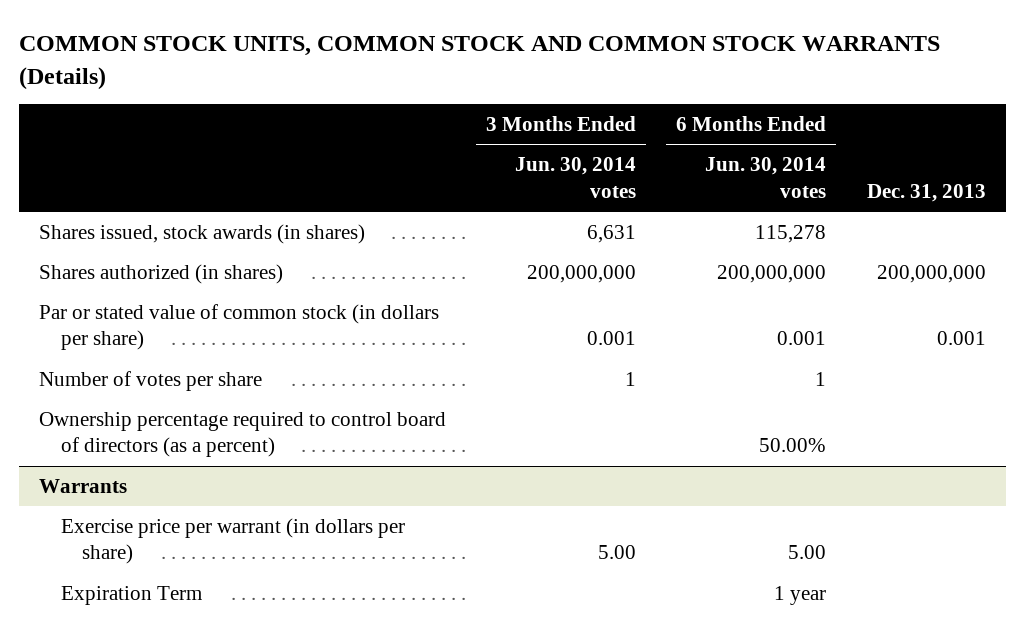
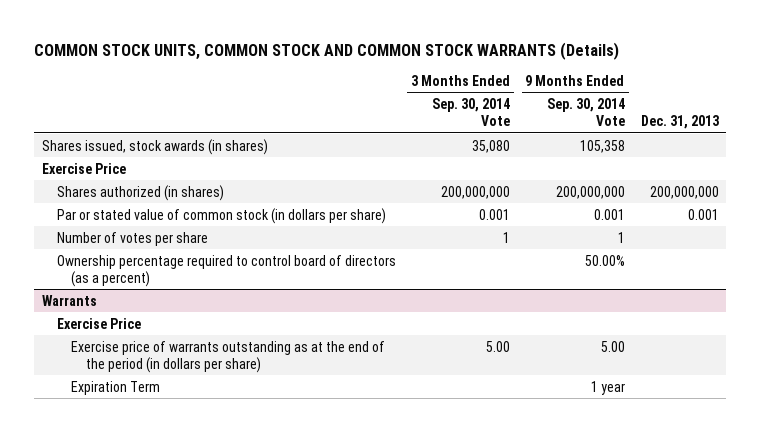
- | 3 Months Ended Jun. 30, 2014 votes | 6 Months Ended Jun. 30, 2014 votes | Dec. 31, 2013
+ | 3 Months Ended Sep. 30, 2014 Vote | 9 Months Ended Sep. 30, 2014 Vote | Dec. 31, 2013
+ Exercise Price
@ Warrants
- Exercise price per warrant (in dollars per share) | 5.00 | 5.00 |
+ Exercise Price
+ Exercise price of warrants outstanding as at the end of the period (in dollars per share) | 5.00 | 5.00 |

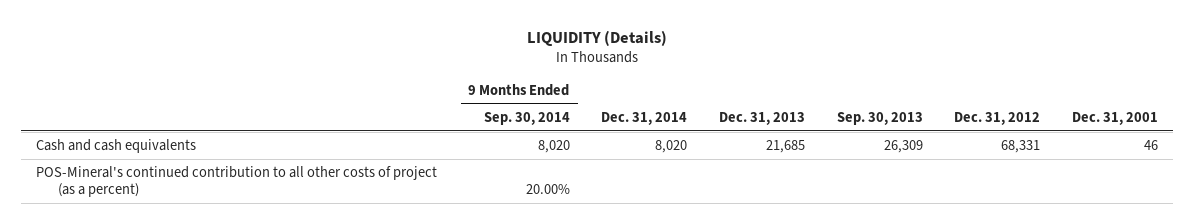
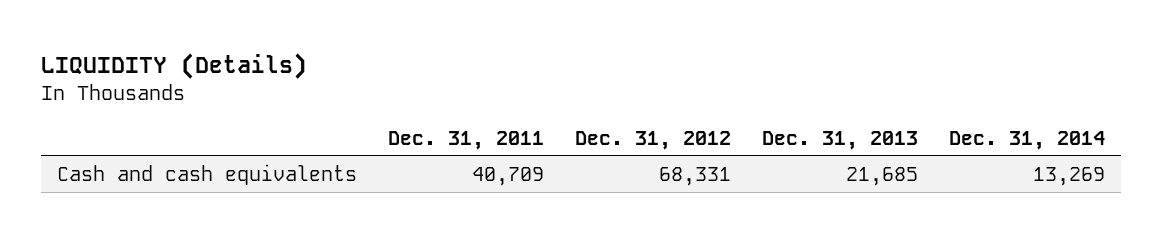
- | 9 Months Ended Sep. 30, 2014 | Dec. 31, 2014 | Dec. 31, 2013 | Sep. 30, 2013 | Dec. 31, 2012 | Dec. 31, 2001
+ | Dec. 31, 2011 | Dec. 31, 2012 | Dec. 31, 2013 | Dec. 31, 2014
- Cash and cash equivalents | 8,020 | 8,020 | 21,685 | 26,309 | 68,331 | 46
- POS-Mineral's continued contribution to all other costs of project (as a percent) | 20.00% | | | | |
+ Cash and cash equivalents | 40,709 | 68,331 | 21,685 | 13,269

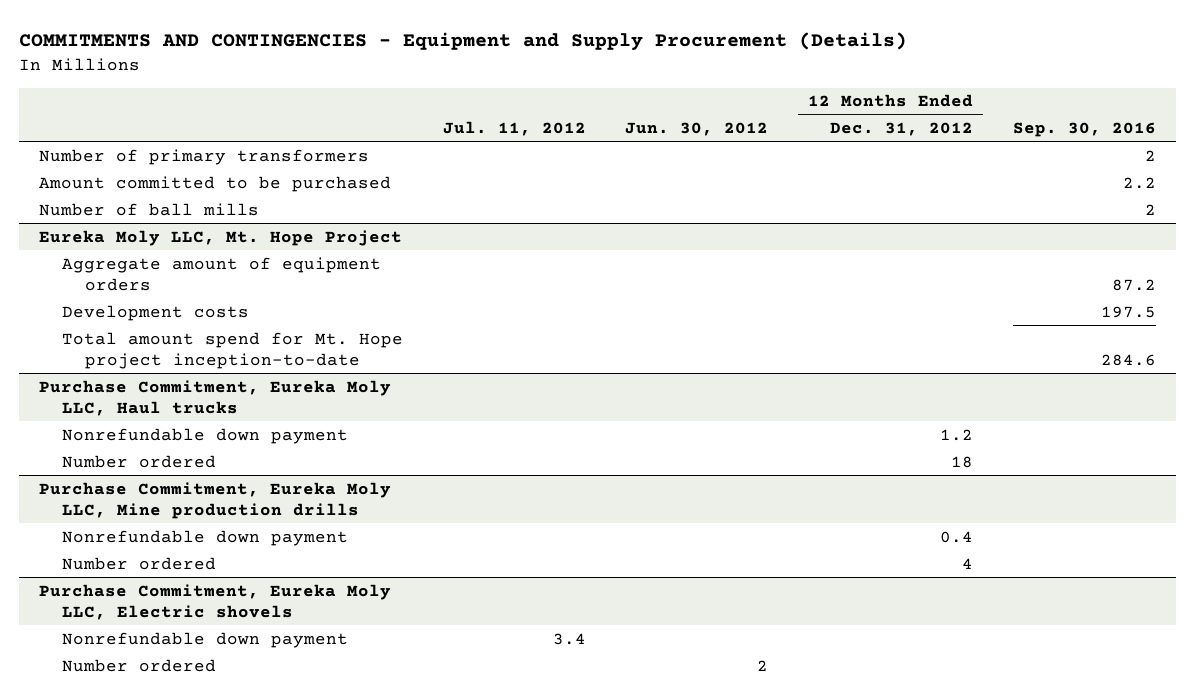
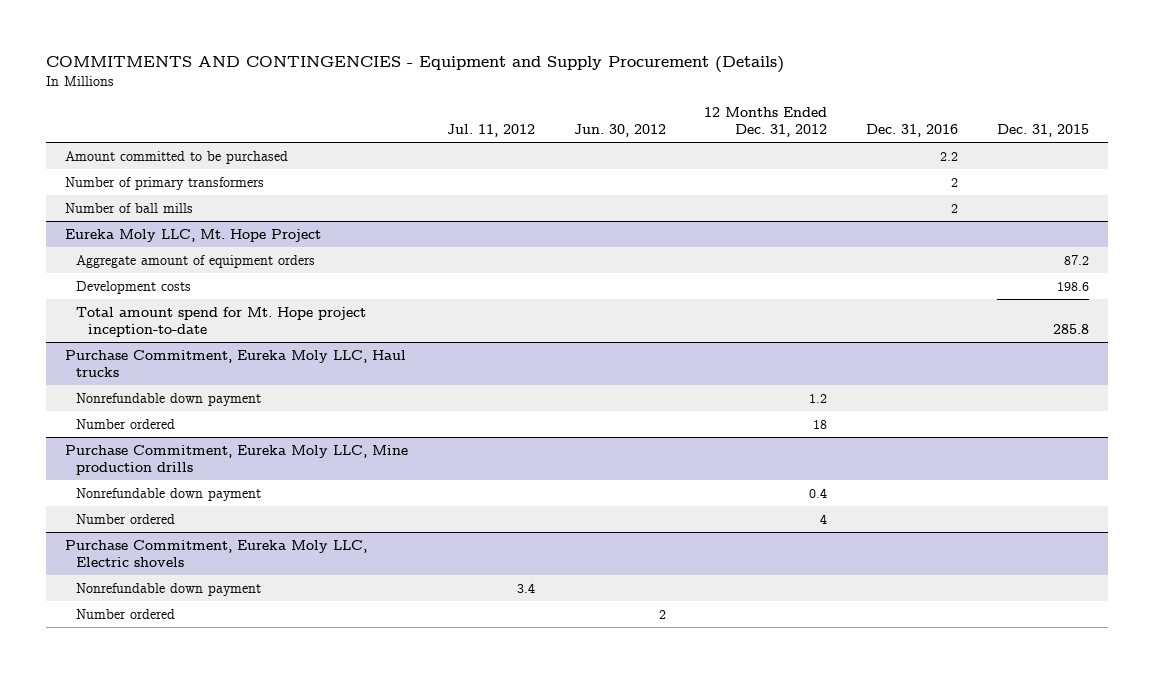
- | Jul. 11, 2012 | Jun. 30, 2012 | 12 Months Ended Dec. 31, 2012 | Sep. 30, 2016
+ | Jul. 11, 2012 | Jun. 30, 2012 | 12 Months Ended Dec. 31, 2012 | Dec. 31, 2016 | Dec. 31, 2015
moved down: Number of primary transformers | | | | 2 |

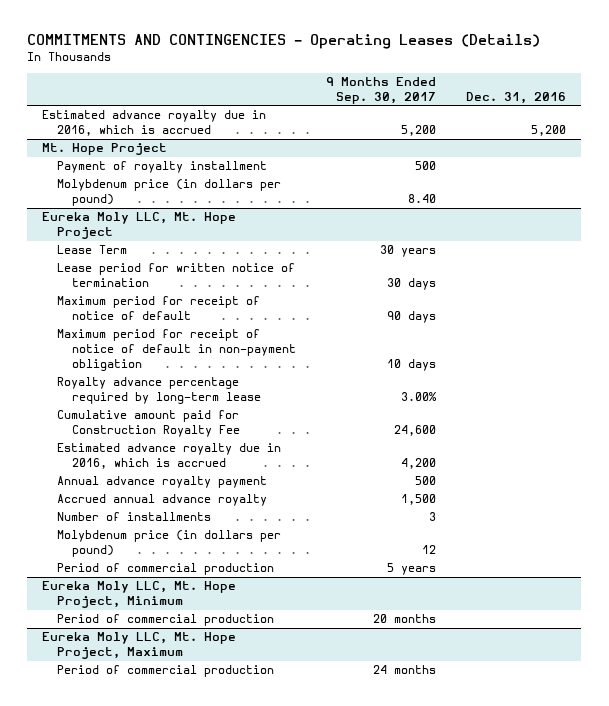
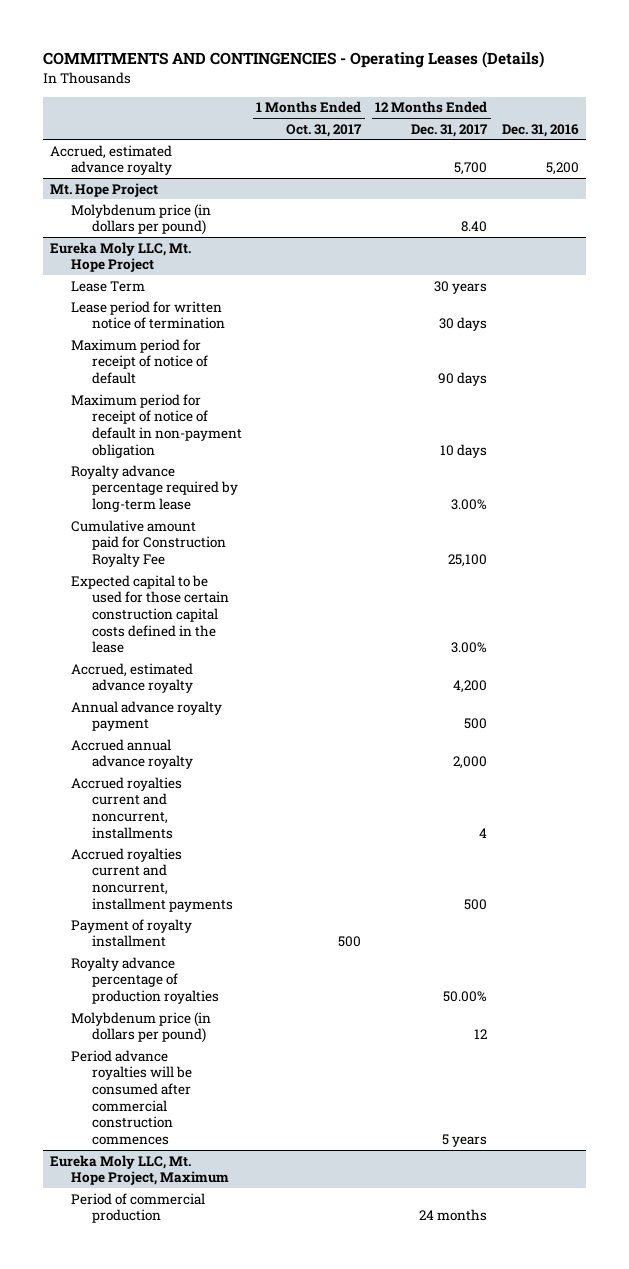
- | 9 Months Ended Sep. 30, 2017 | Dec. 31, 2016
+ | 1 Months Ended Oct. 31, 2017 | 12 Months Ended Dec. 31, 2017 | Dec. 31, 2016
- Estimated advance royalty due in 2016, which is accrued | 5,200 | 5,200
+ Accrued, estimated advance royalty | | 5,700 | 5,200
@ Mt. Hope Project
- Payment of royalty installment | 500 |
@ Eureka Moly LLC, Mt. Hope Project
- Estimated advance royalty due in 2016, which is accrued | 4,200 |
+ Expected capital to be used for those certain construction capital costs defined in the lease | | 3.00% |
+ Accrued, estimated advance royalty | | 4,200 |
- Number of installments | 3 |
+ Accrued royalties current and noncurrent, installments | | 4 |
+ Accrued royalties current and noncurrent, installment payments | | 500 |
+ Payment of royalty installment | 500 | |
+ Royalty advance percentage of production royalties | | 50.00% |
- Period of commercial production | 5 years |
- Eureka Moly LLC, Mt. Hope Project, Minimum
- Period of commercial production | 20 months |
@ Eureka Moly LLC, Mt. Hope Project
+ Period advance royalties will be consumed after commercial construction commences | | 5 years |

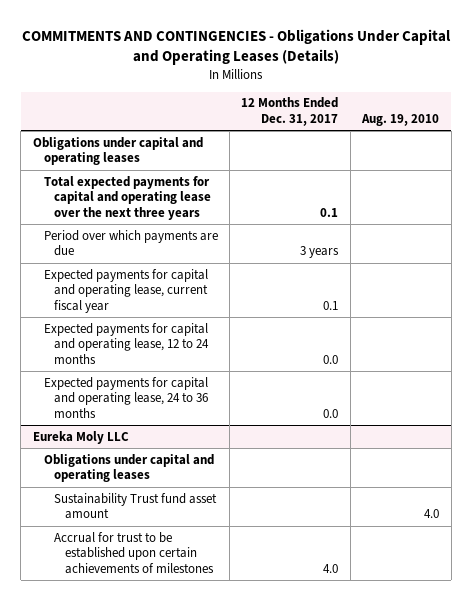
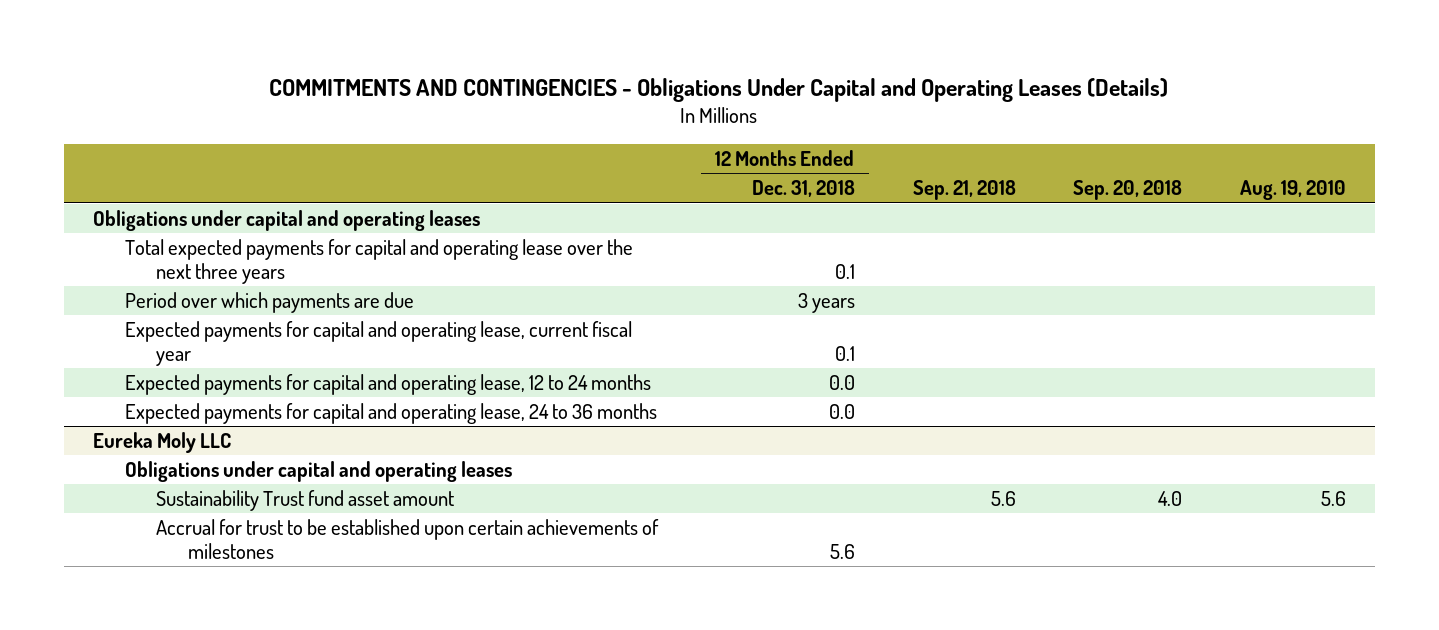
- | 12 Months Ended Dec. 31, 2017 | Aug. 19, 2010
+ | 12 Months Ended Dec. 31, 2018 | Sep. 21, 2018 | Sep. 20, 2018 | Aug. 19, 2010
@ Eureka Moly LLC
- Sustainability Trust fund asset amount | | 4.0
+ Sustainability Trust fund asset amount | | 5.6 | 4.0 | 5.6

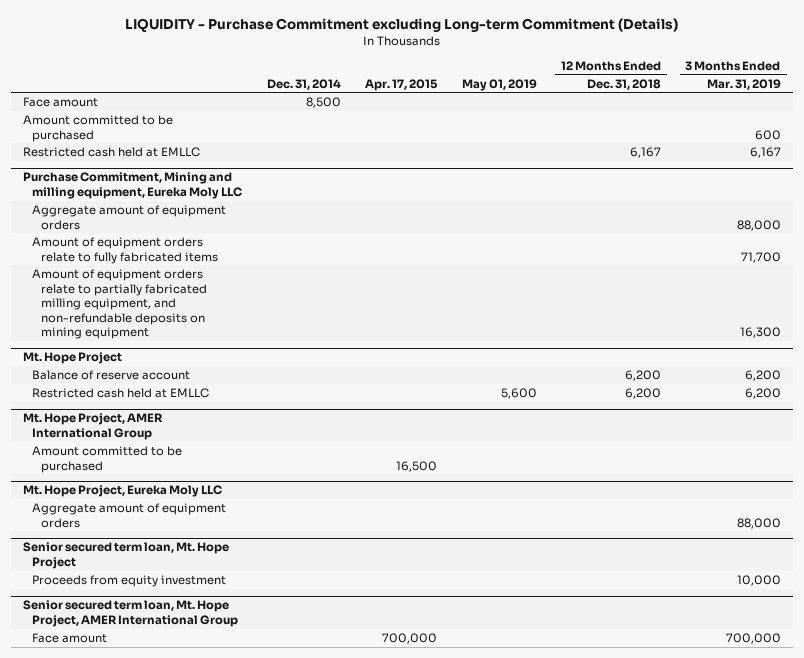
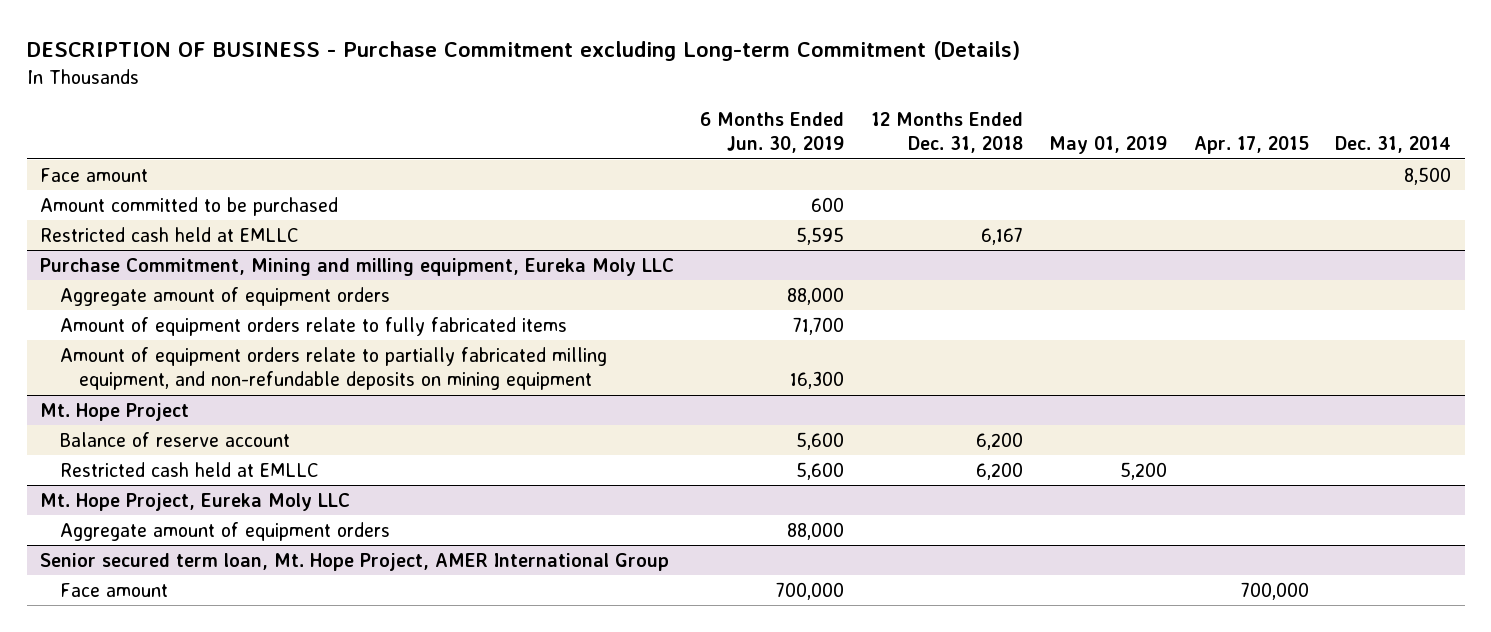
- LIQUIDITY - Purchase Commitment excluding Long-term Commitment (Details)
+ DESCRIPTION OF BUSINESS - Purchase Commitment excluding Long-term Commitment (Details)
- | Dec. 31, 2014 | Apr. 17, 2015 | May 01, 2019 | 12 Months Ended Dec. 31, 2018 | 3 Months Ended Mar. 31, 2019
+ | 6 Months Ended Jun. 30, 2019 | 12 Months Ended Dec. 31, 2018 | May 01, 2019 | Apr. 17, 2015 | Dec. 31, 2014
@ Mt. Hope Project
- Restricted cash held at EMLLC | | | 5,600 | 6,200 | 6,200
- Mt. Hope Project, AMER International Group
- Amount committed to be purchased | | 16,500 | | |
@ Mt. Hope Project
+ Restricted cash held at EMLLC | 5,600 | 6,200 | 5,200 | |
- Senior secured term loan, Mt. Hope Project
- Proceeds from equity investment | | | | | 10,000

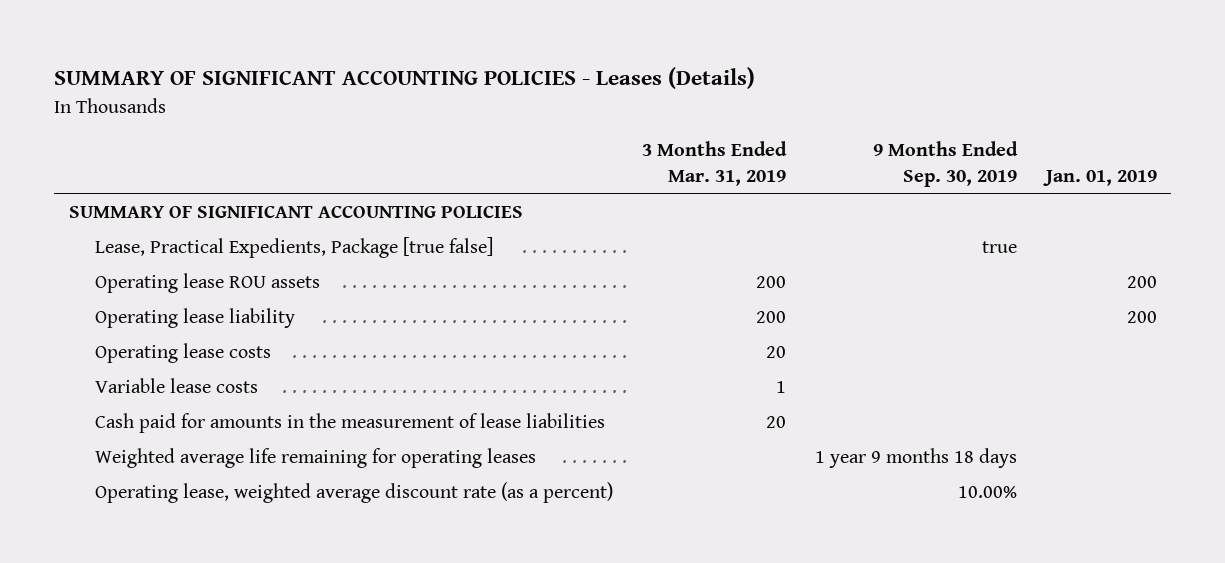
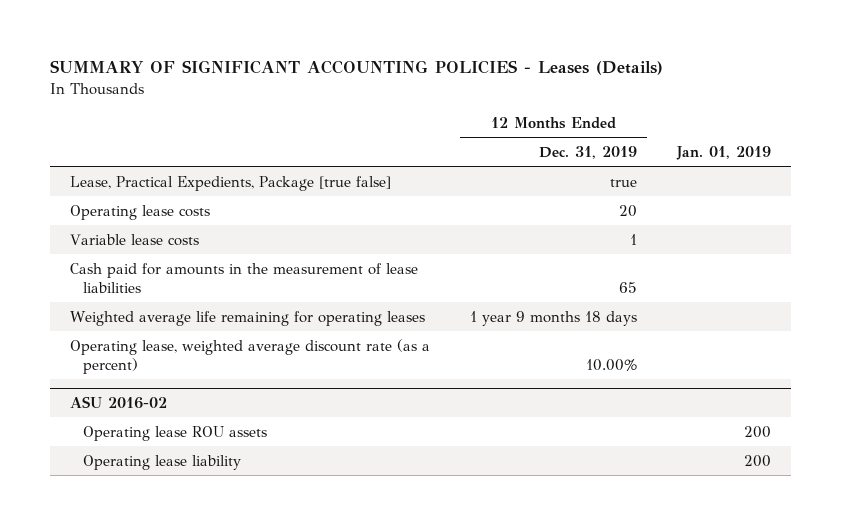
- | 3 Months Ended Mar. 31, 2019 | 9 Months Ended Sep. 30, 2019 | Jan. 01, 2019
+ | 12 Months Ended Dec. 31, 2019 | Jan. 01, 2019
- SUMMARY OF SIGNIFICANT ACCOUNTING POLICIES
- Operating lease ROU assets | 200 | | 200
- Operating lease liability | 200 | | 200
+ ASU 2016-02
+ Operating lease ROU assets | | 200
+ Operating lease liability | | 200

